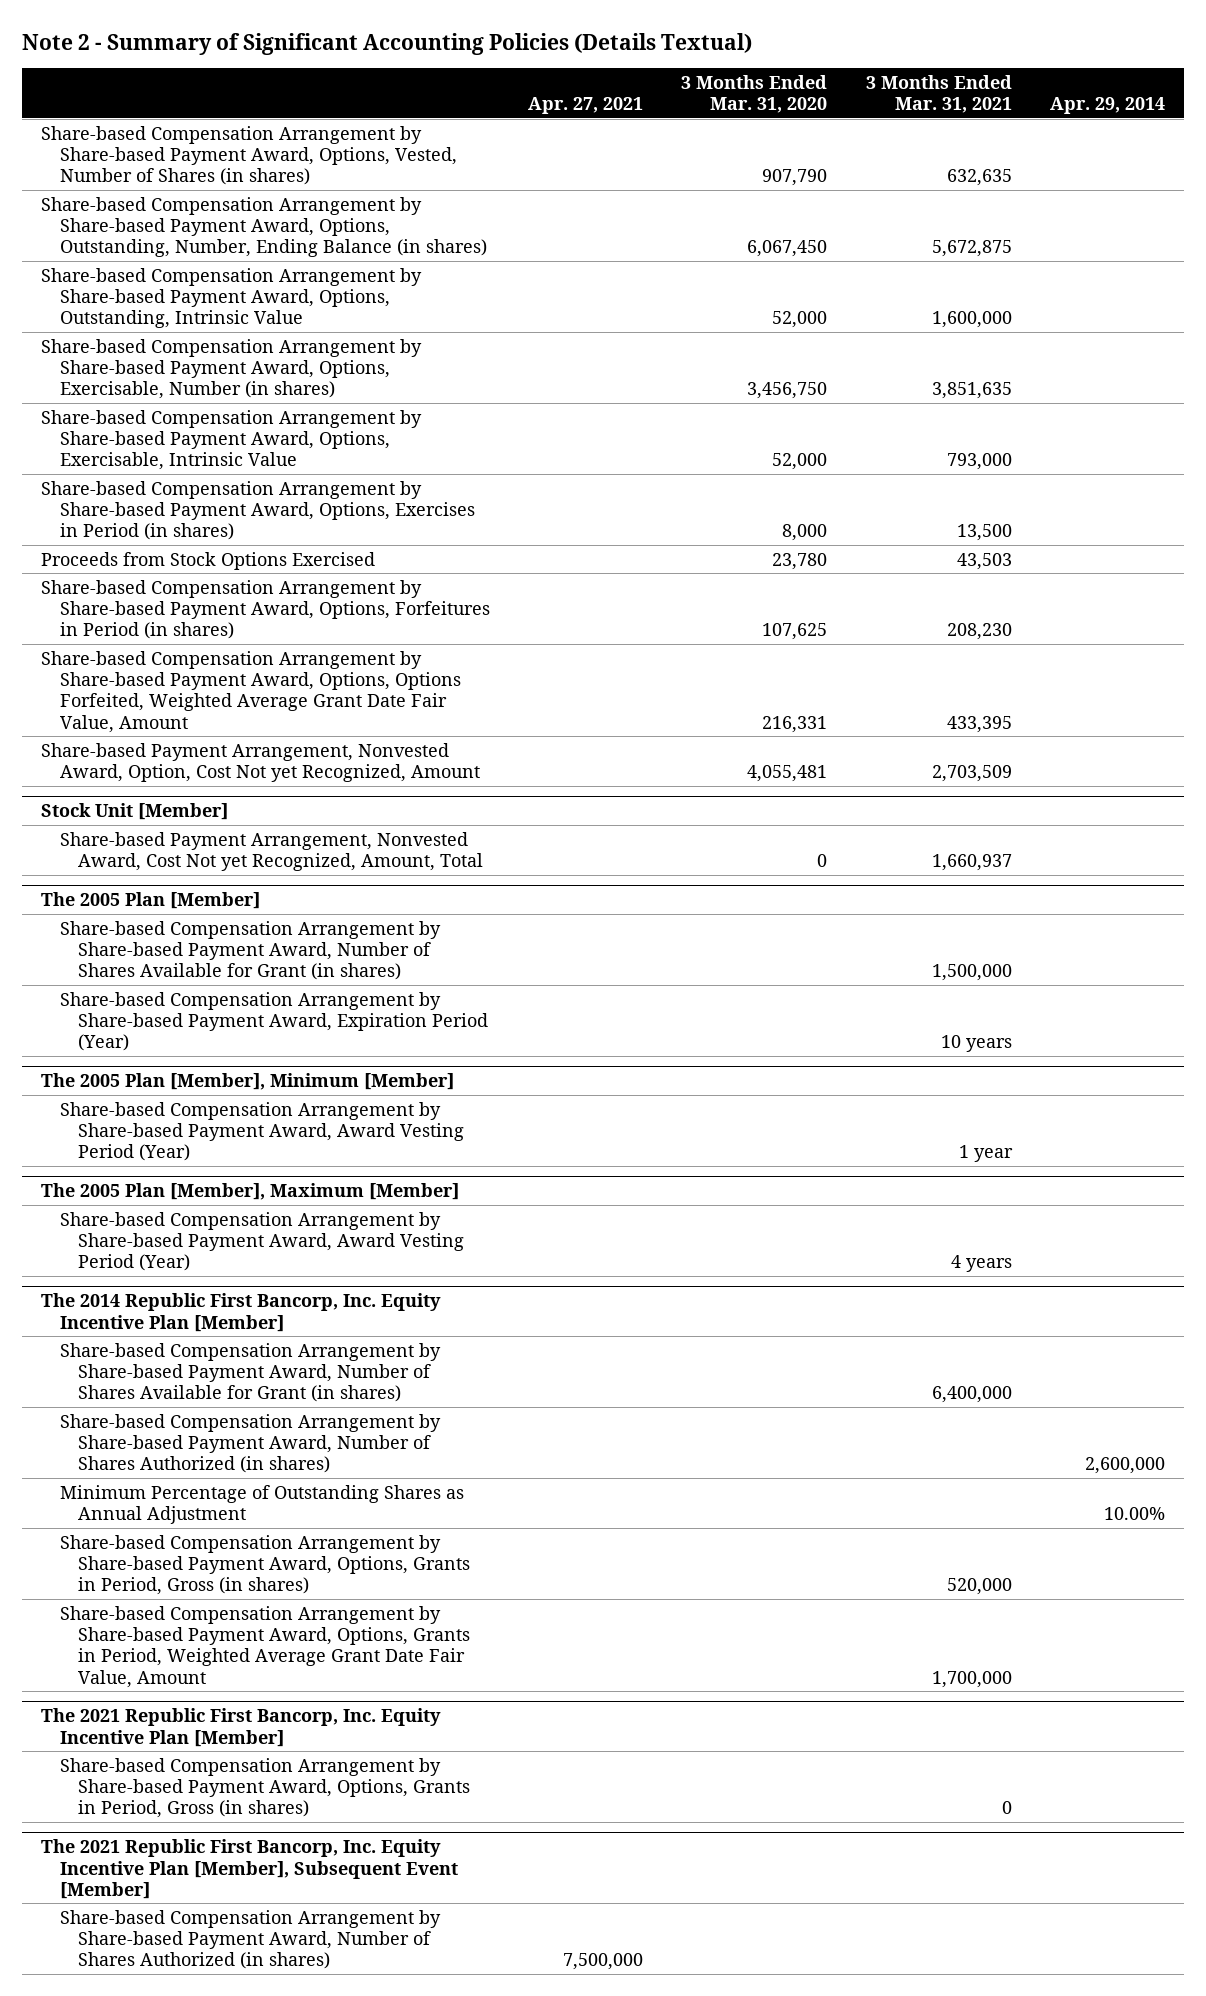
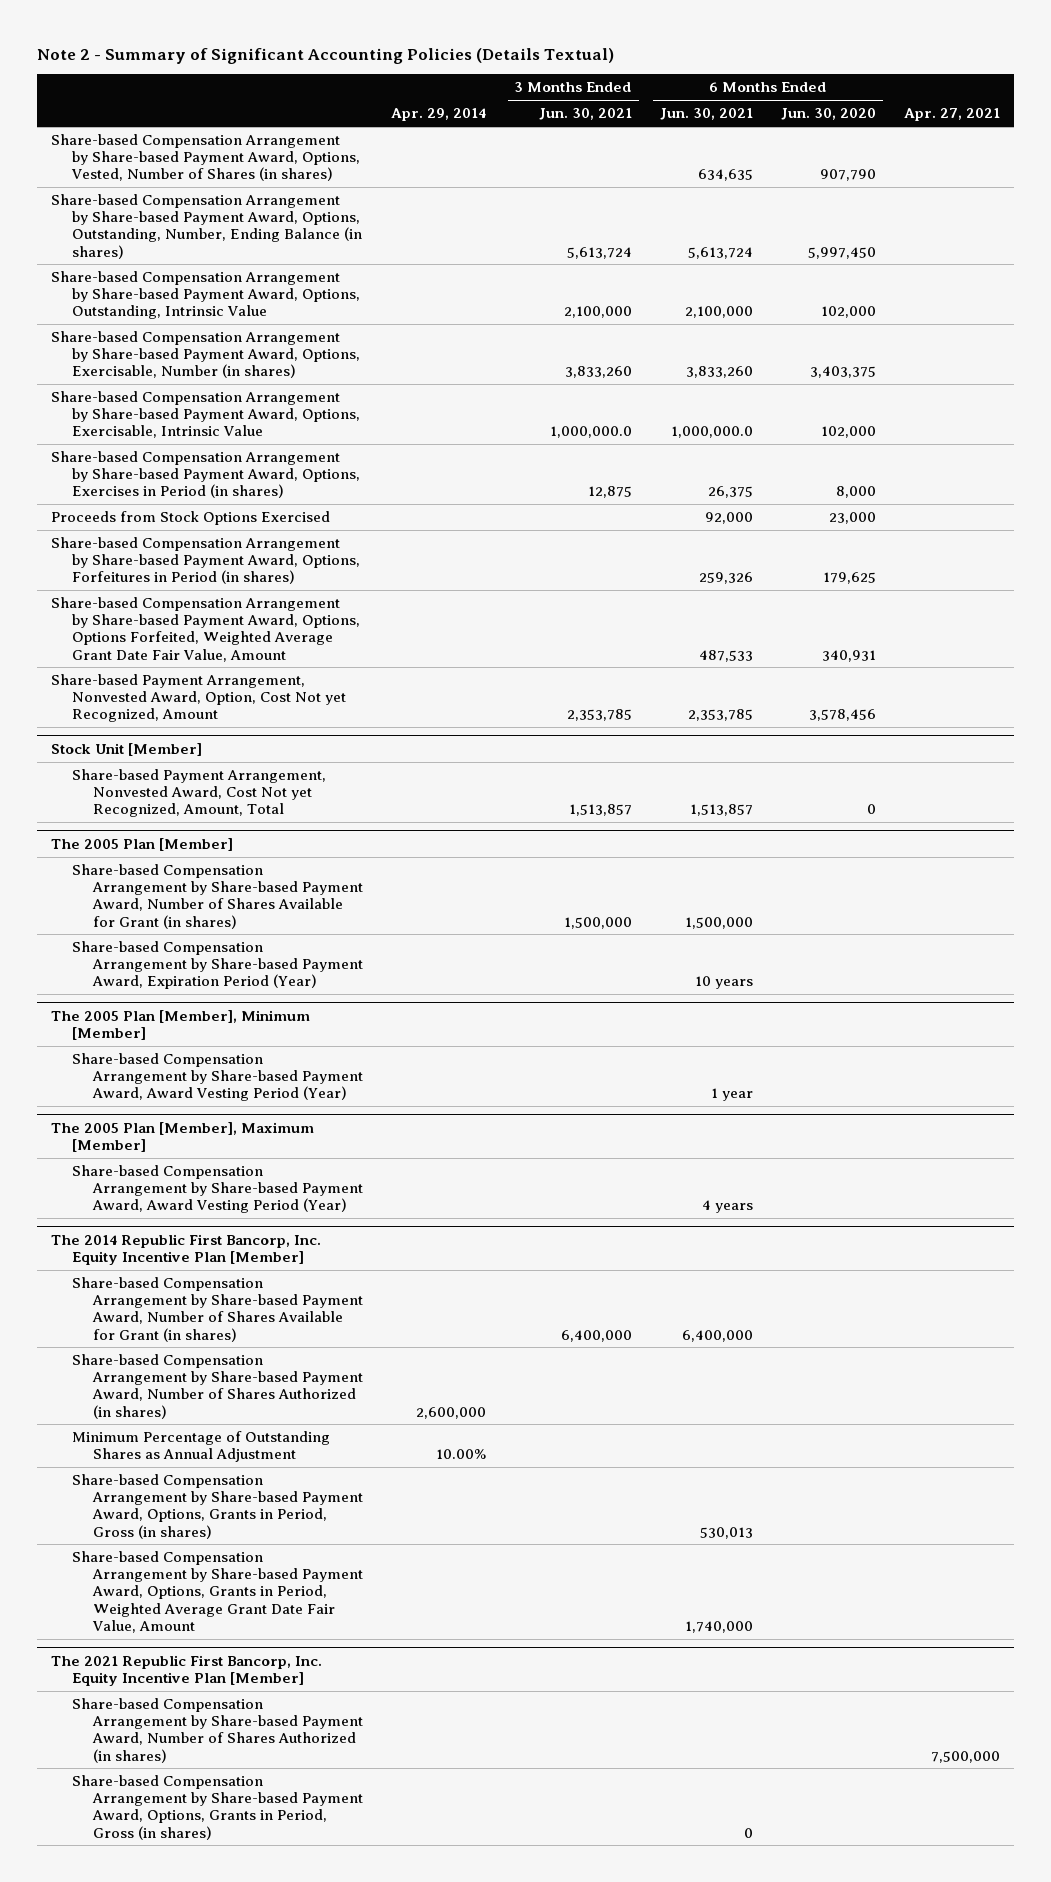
- | Apr. 27, 2021 | 3 Months Ended Mar. 31, 2020 | 3 Months Ended Mar. 31, 2021 | Apr. 29, 2014
+ | Apr. 29, 2014 | 3 Months Ended Jun. 30, 2021 | 6 Months Ended Jun. 30, 2021 | 6 Months Ended Jun. 30, 2020 | Apr. 27, 2021
@ The 2021 Republic First Bancorp, Inc. Equity Incentive Plan [Member]
+ Share-based Compensation Arrangement by Share-based Payment Award, Number of Shares Authorized (in shares) | | | | | 7,500,000
- The 2021 Republic First Bancorp, Inc. Equity Incentive Plan [Member], Subsequent Event [Member]
- Share-based Compensation Arrangement by Share-based Payment Award, Number of Shares Authorized (in shares) | 7,500,000 | | |

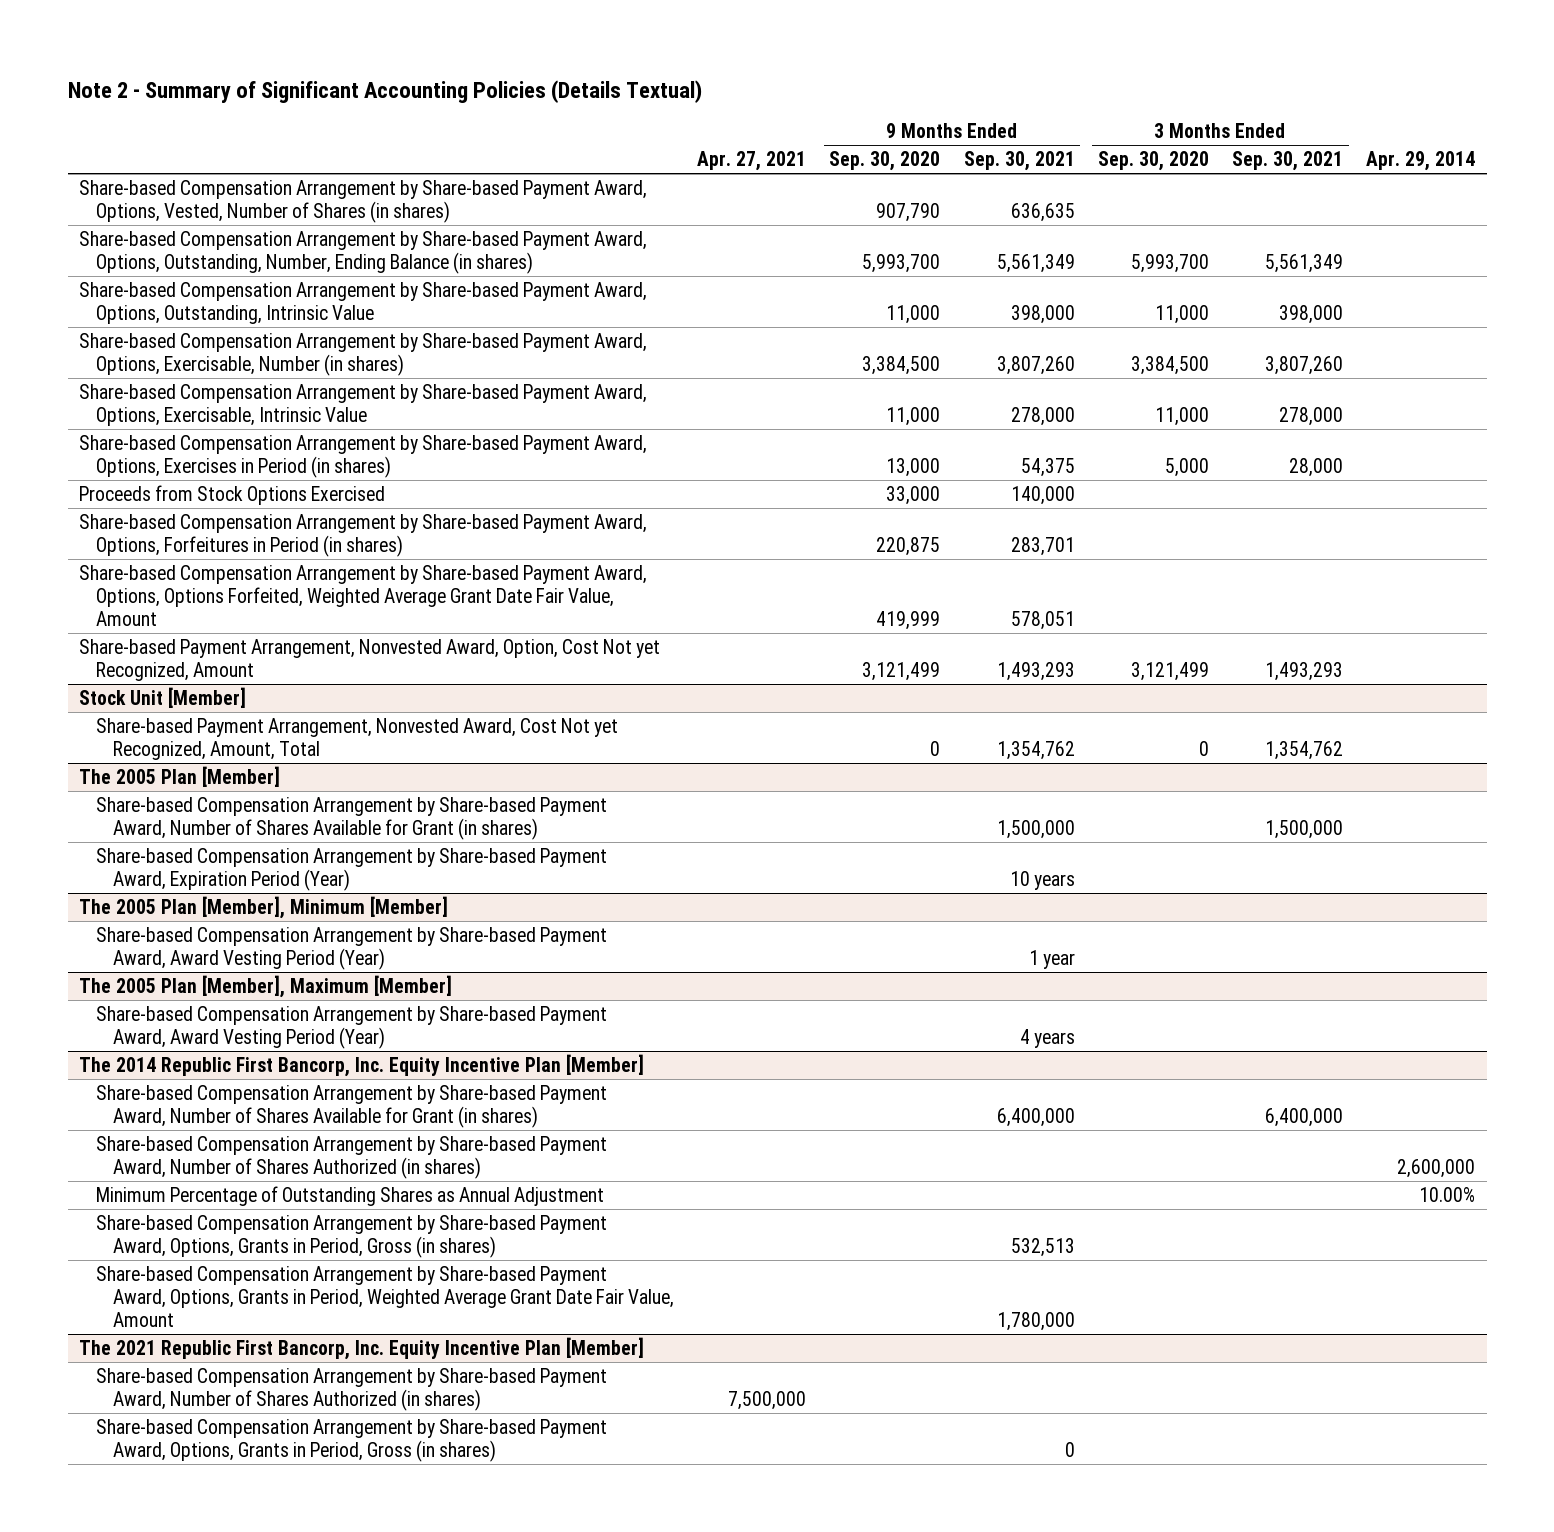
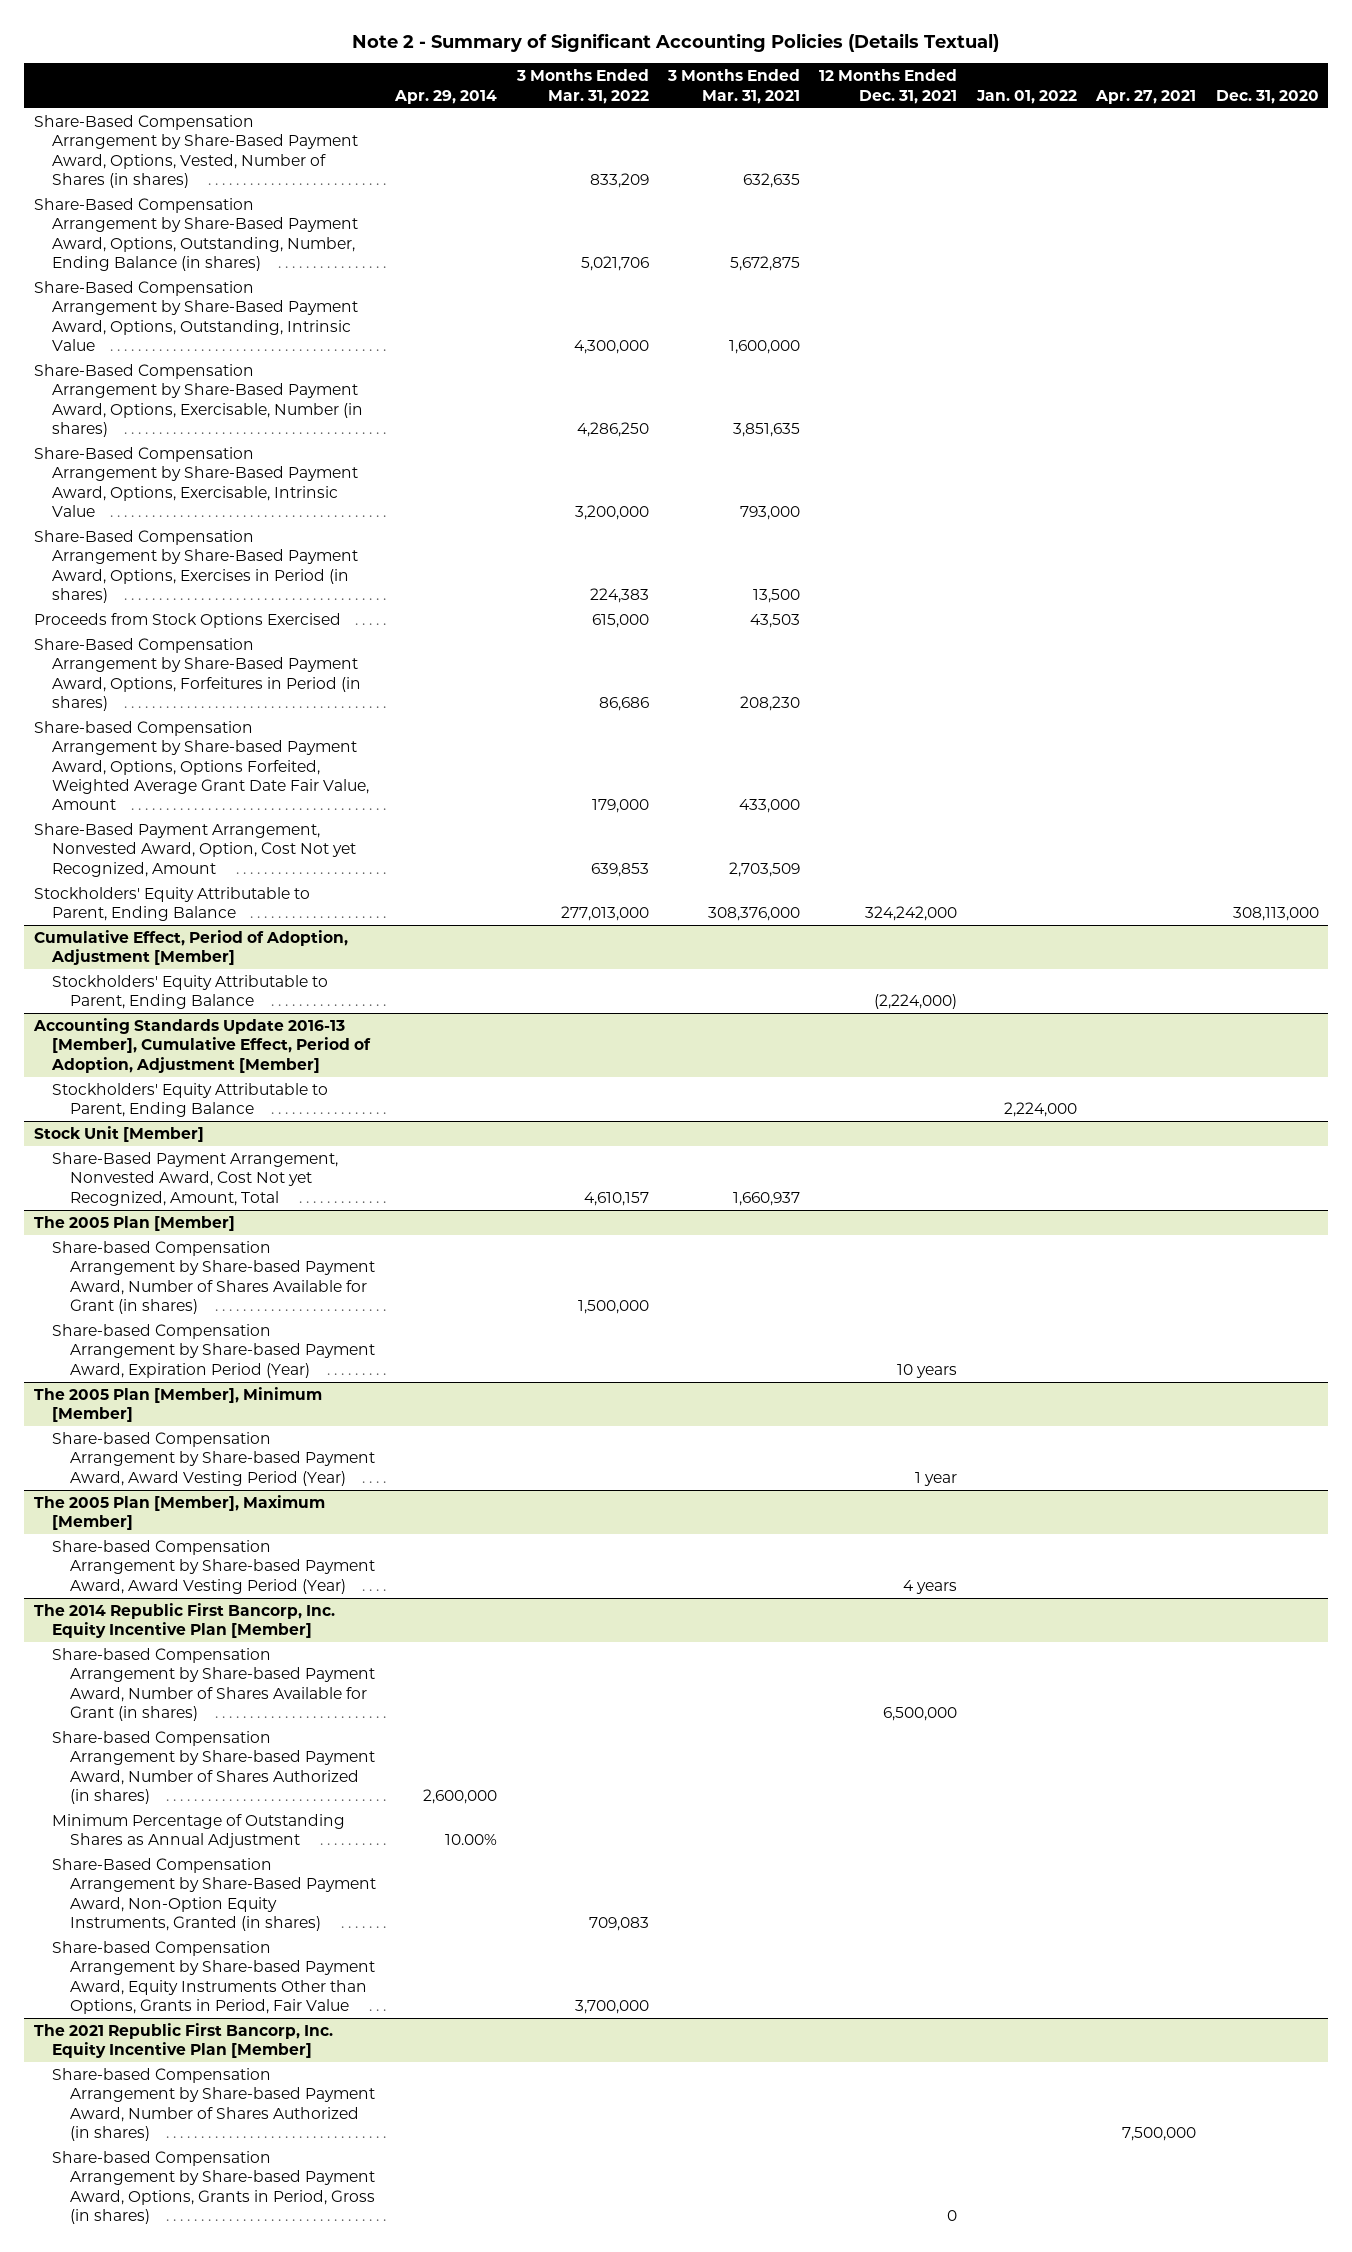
- | Apr. 27, 2021 | 9 Months Ended Sep. 30, 2020 | 9 Months Ended Sep. 30, 2021 | 3 Months Ended Sep. 30, 2020 | 3 Months Ended Sep. 30, 2021 | Apr. 29, 2014
+ | Apr. 29, 2014 | 3 Months Ended Mar. 31, 2022 | 3 Months Ended Mar. 31, 2021 | 12 Months Ended Dec. 31, 2021 | Jan. 01, 2022 | Apr. 27, 2021 | Dec. 31, 2020
- Share-based Compensation Arrangement by Share-based Payment Award, Options, Vested, Number of Shares (in shares) | | 907,790 | 636,635 | | |
- Share-based Compensation Arrangement by Share-based Payment Award, Options, Outstanding, Number, Ending Balance (in shares) | | 5,993,700 | 5,561,349 | 5,993,700 | 5,561,349 |
- Share-based Compensation Arrangement by Share-based Payment Award, Options, Outstanding, Intrinsic Value | | 11,000 | 398,000 | 11,000 | 398,000 |
- Share-based Compensation Arrangement by Share-based Payment Award, Options, Exercisable, Number (in shares) | | 3,384,500 | 3,807,260 | 3,384,500 | 3,807,260 |
- Share-based Compensation Arrangement by Share-based Payment Award, Options, Exercisable, Intrinsic Value | | 11,000 | 278,000 | 11,000 | 278,000 |
- Share-based Compensation Arrangement by Share-based Payment Award, Options, Exercises in Period (in shares) | | 13,000 | 54,375 | 5,000 | 28,000 |
+ Share-Based Compensation Arrangement by Share-Based Payment Award, Options, Vested, Number of Shares (in shares) | | 833,209 | 632,635 | | | |
+ Share-Based Compensation Arrangement by Share-Based Payment Award, Options, Outstanding, Number, Ending Balance (in shares) | | 5,021,706 | 5,672,875 | | | |
+ Share-Based Compensation Arrangement by Share-Based Payment Award, Options, Outstanding, Intrinsic Value | | 4,300,000 | 1,600,000 | | | |
+ Share-Based Compensation Arrangement by Share-Based Payment Award, Options, Exercisable, Number (in shares) | | 4,286,250 | 3,851,635 | | | |
+ Share-Based Compensation Arrangement by Share-Based Payment Award, Options, Exercisable, Intrinsic Value | | 3,200,000 | 793,000 | | | |
+ Share-Based Compensation Arrangement by Share-Based Payment Award, Options, Exercises in Period (in shares) | | 224,383 | 13,500 | | | |
- Share-based Compensation Arrangement by Share-based Payment Award, Options, Forfeitures in Period (in shares) | | 220,875 | 283,701 | | |
+ Share-Based Compensation Arrangement by Share-Based Payment Award, Options, Forfeitures in Period (in shares) | | 86,686 | 208,230 | | | |
- Share-based Payment Arrangement, Nonvested Award, Option, Cost Not yet Recognized, Amount | | 3,121,499 | 1,493,293 | 3,121,499 | 1,493,293 |
+ Share-Based Payment Arrangement, Nonvested Award, Option, Cost Not yet Recognized, Amount | | 639,853 | 2,703,509 | | | |
+ Stockholders' Equity Attributable to Parent, Ending Balance | | 277,013,000 | 308,376,000 | 324,242,000 | | | 308,113,000
+ Cumulative Effect, Period of Adoption, Adjustment [Member]
+ Stockholders' Equity Attributable to Parent, Ending Balance | | | | (2,224,000) | | |
+ Accounting Standards Update 2016-13 [Member], Cumulative Effect, Period of Adoption, Adjustment [Member]
+ Stockholders' Equity Attributable to Parent, Ending Balance | | | | | 2,224,000 | |
@ Stock Unit [Member]
- Share-based Payment Arrangement, Nonvested Award, Cost Not yet Recognized, Amount, Total | | 0 | 1,354,762 | 0 | 1,354,762 |
+ Share-Based Payment Arrangement, Nonvested Award, Cost Not yet Recognized, Amount, Total | | 4,610,157 | 1,660,937 | | | |
@ The 2014 Republic First Bancorp, Inc. Equity Incentive Plan [Member]
- Share-based Compensation Arrangement by Share-based Payment Award, Options, Grants in Period, Gross (in shares) | | | 532,513 | | |
- Share-based Compensation Arrangement by Share-based Payment Award, Options, Grants in Period, Weighted Average Grant Date Fair Value, Amount | | | 1,780,000 | | |
+ Share-Based Compensation Arrangement by Share-Based Payment Award, Non-Option Equity Instruments, Granted (in shares) | | 709,083 | | | | |
+ Share-based Compensation Arrangement by Share-based Payment Award, Equity Instruments Other than Options, Grants in Period, Fair Value | | 3,700,000 | | | | |

